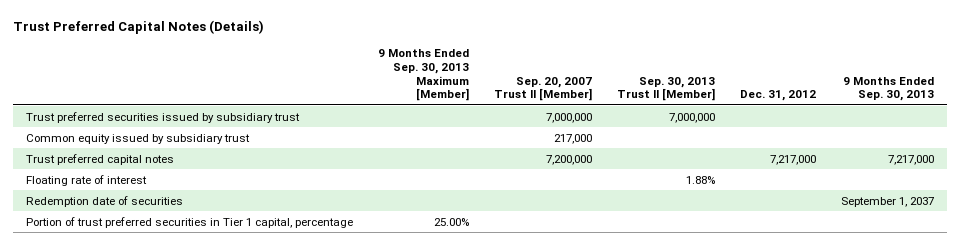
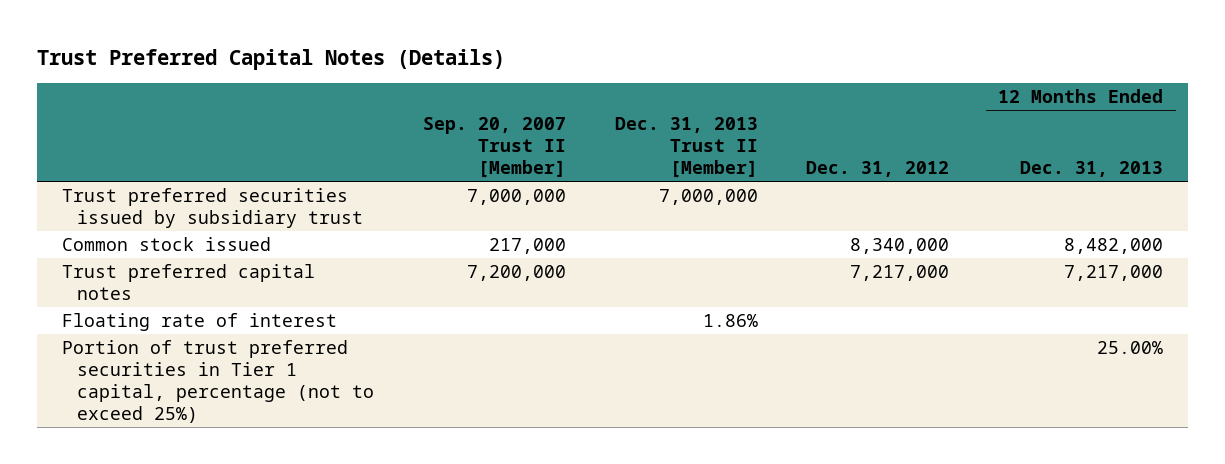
- | 9 Months Ended Sep. 30, 2013 Maximum [Member] | Sep. 20, 2007 Trust II [Member] | Sep. 30, 2013 Trust II [Member] | Dec. 31, 2012 | 9 Months Ended Sep. 30, 2013
+ | Sep. 20, 2007 Trust II [Member] | Dec. 31, 2013 Trust II [Member] | Dec. 31, 2012 | 12 Months Ended Dec. 31, 2013
- Common equity issued by subsidiary trust | | 217,000 | | |
+ Common stock issued | 217,000 | | 8,340,000 | 8,482,000
- Redemption date of securities | | | | | September 1, 2037
- Portion of trust preferred securities in Tier 1 capital, percentage | 25.00% | | | |
+ Portion of trust preferred securities in Tier 1 capital, percentage (not to exceed 25%) | | | | 25.00%

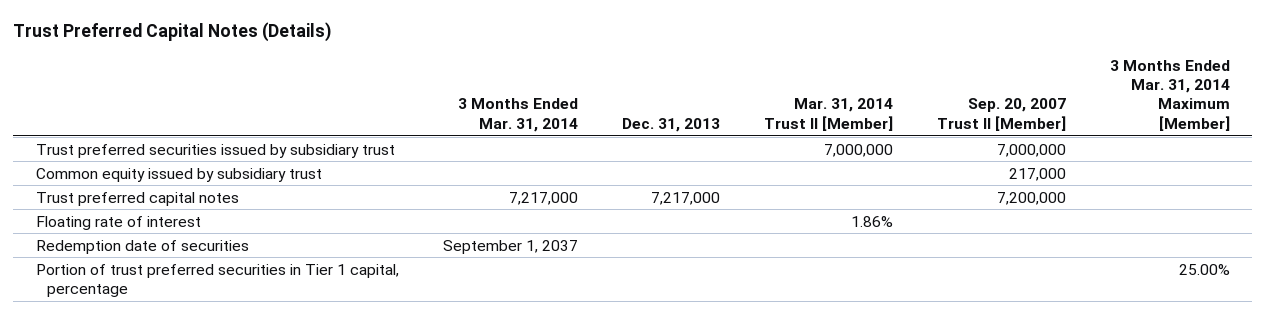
- | Sep. 20, 2007 Trust II [Member] | Dec. 31, 2013 Trust II [Member] | Dec. 31, 2012 | 12 Months Ended Dec. 31, 2013
+ | 3 Months Ended Mar. 31, 2014 | Dec. 31, 2013 | Mar. 31, 2014 Trust II [Member] | Sep. 20, 2007 Trust II [Member] | 3 Months Ended Mar. 31, 2014 Maximum [Member]
- Common stock issued | 217,000 | | 8,340,000 | 8,482,000
+ Common equity issued by subsidiary trust | | | | 217,000 |
- Portion of trust preferred securities in Tier 1 capital, percentage (not to exceed 25%) | | | | 25.00%
+ Redemption date of securities | September 1, 2037 | | | |
+ Portion of trust preferred securities in Tier 1 capital, percentage | | | | | 25.00%

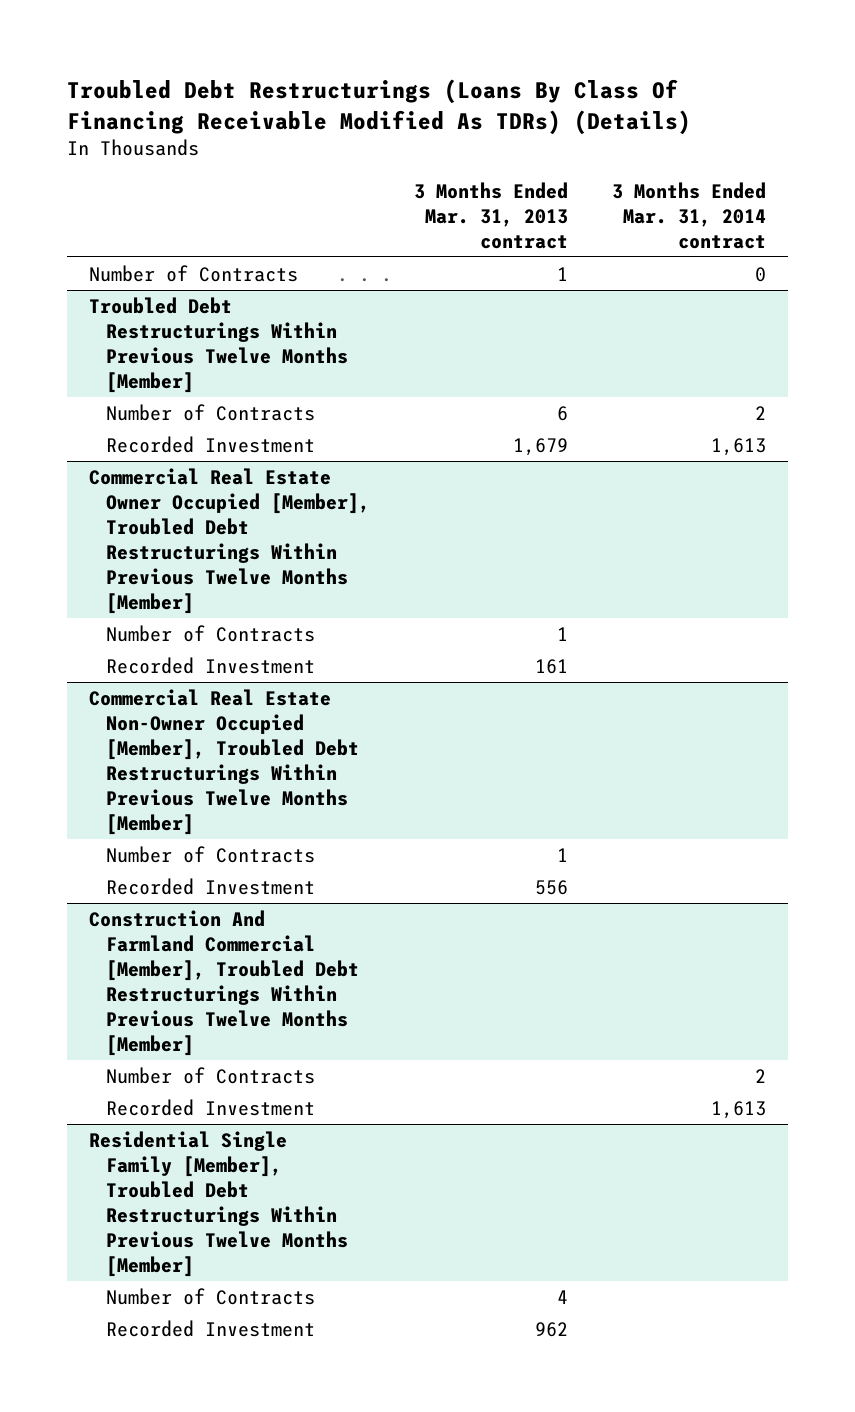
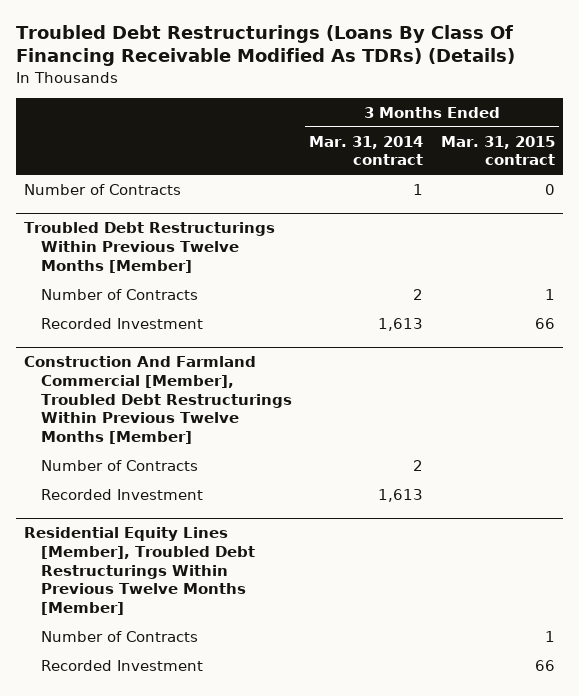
- | 3 Months Ended Mar. 31, 2013 contract | 3 Months Ended Mar. 31, 2014 contract
+ | 3 Months Ended Mar. 31, 2014 contract | 3 Months Ended Mar. 31, 2015 contract
- Number of Contracts | 1 | 0
+ Number of Contracts | 1 | 0
- Commercial Real Estate Owner Occupied [Member], Troubled Debt Restructurings Within Previous Twelve Months [Member]
- Number of Contracts | 1 |
- Recorded Investment | 161 |
- Commercial Real Estate Non-Owner Occupied [Member], Troubled Debt Restructurings Within Previous Twelve Months [Member]
- Number of Contracts | 1 |
- Recorded Investment | 556 |
- Residential Single Family [Member], Troubled Debt Restructurings Within Previous Twelve Months [Member]
+ Residential Equity Lines [Member], Troubled Debt Restructurings Within Previous Twelve Months [Member]

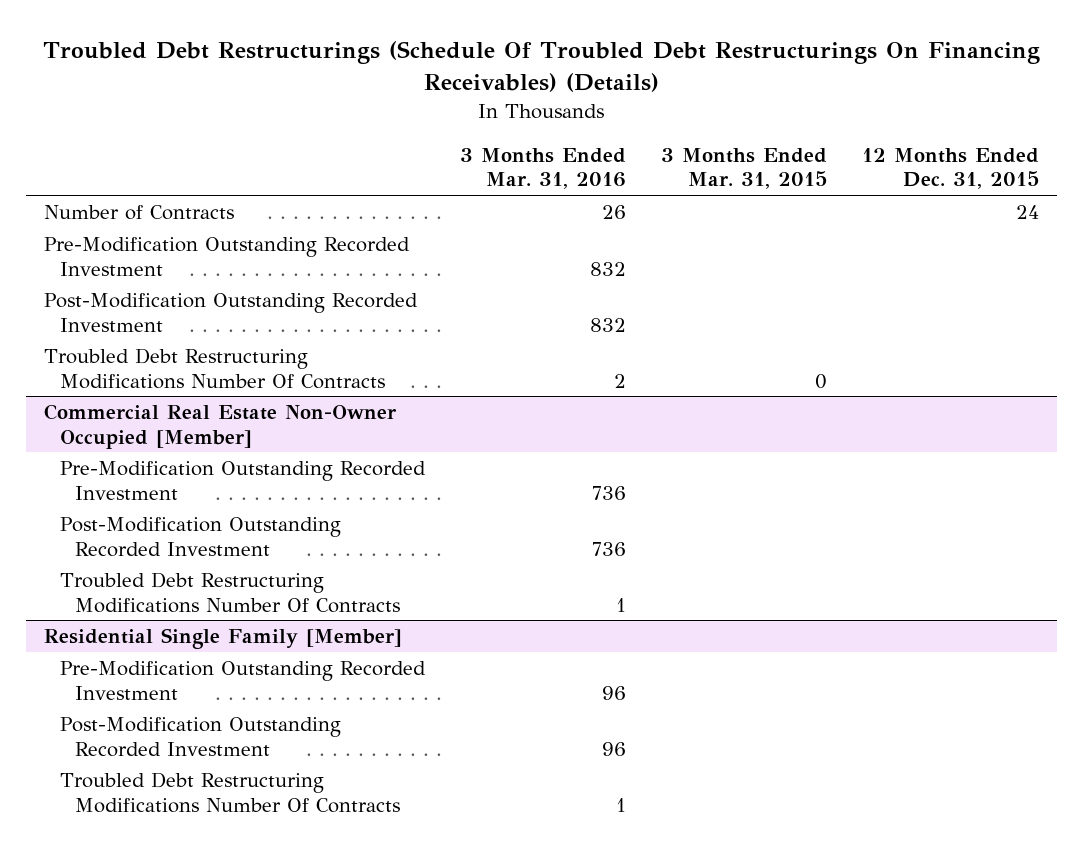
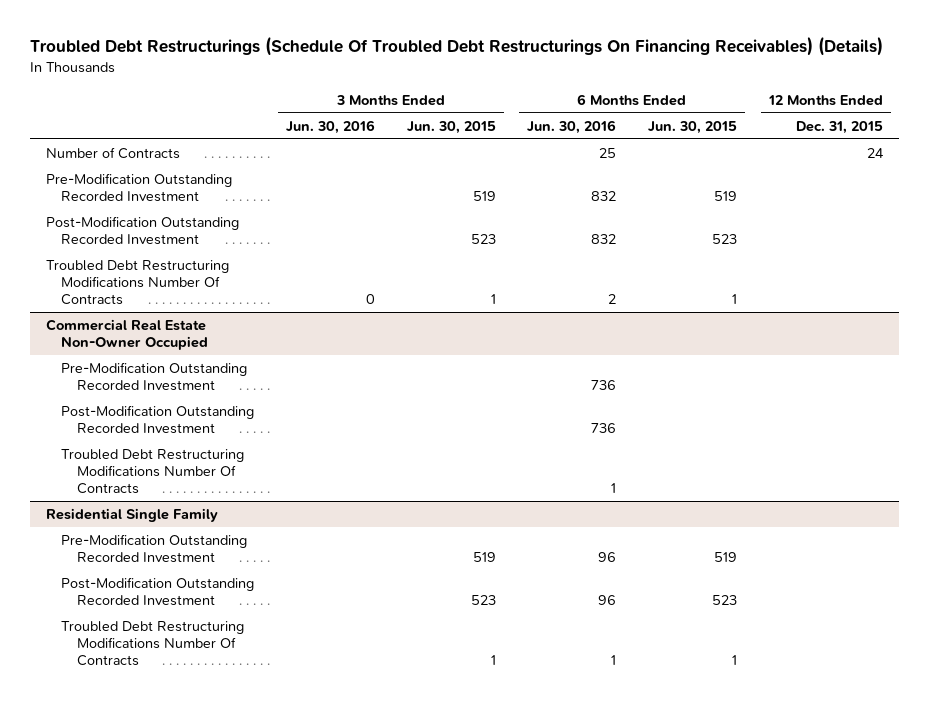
- | 3 Months Ended Mar. 31, 2016 | 3 Months Ended Mar. 31, 2015 | 12 Months Ended Dec. 31, 2015
+ | 3 Months Ended Jun. 30, 2016 | 3 Months Ended Jun. 30, 2015 | 6 Months Ended Jun. 30, 2016 | 6 Months Ended Jun. 30, 2015 | 12 Months Ended Dec. 31, 2015
- Commercial Real Estate Non-Owner Occupied [Member]
+ Commercial Real Estate Non-Owner Occupied
- Residential Single Family [Member]
+ Residential Single Family

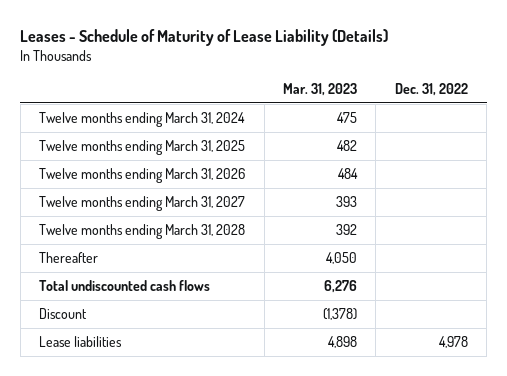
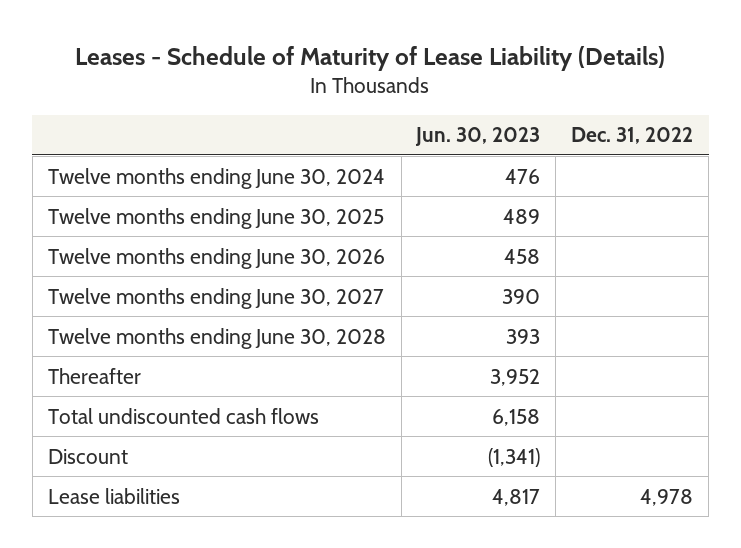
- | Mar. 31, 2023 | Dec. 31, 2022
+ | Jun. 30, 2023 | Dec. 31, 2022
- Twelve months ending March 31, 2024 | 475 |
- Twelve months ending March 31, 2025 | 482 |
- Twelve months ending March 31, 2026 | 484 |
- Twelve months ending March 31, 2027 | 393 |
- Twelve months ending March 31, 2028 | 392 |
+ Twelve months ending June 30, 2024 | 476 |
+ Twelve months ending June 30, 2025 | 489 |
+ Twelve months ending June 30, 2026 | 458 |
+ Twelve months ending June 30, 2027 | 390 |
+ Twelve months ending June 30, 2028 | 393 |

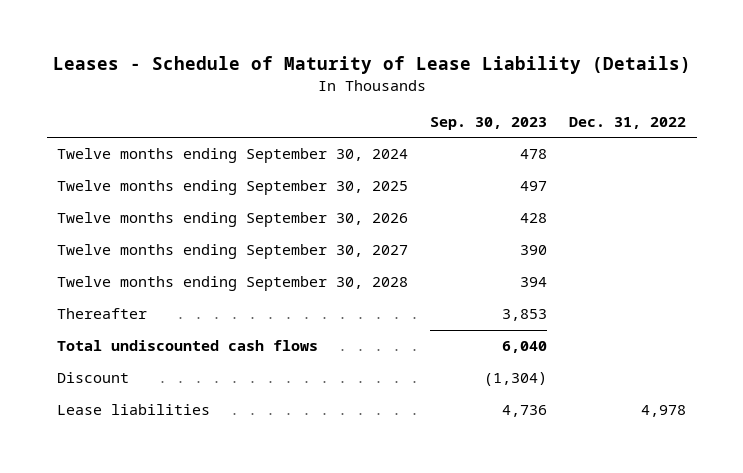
- | Jun. 30, 2023 | Dec. 31, 2022
+ | Sep. 30, 2023 | Dec. 31, 2022
- Twelve months ending June 30, 2024 | 476 |
- Twelve months ending June 30, 2025 | 489 |
- Twelve months ending June 30, 2026 | 458 |
- Twelve months ending June 30, 2027 | 390 |
- Twelve months ending June 30, 2028 | 393 |
+ Twelve months ending September 30, 2024 | 478 |
+ Twelve months ending September 30, 2025 | 497 |
+ Twelve months ending September 30, 2026 | 428 |
+ Twelve months ending September 30, 2027 | 390 |
+ Twelve months ending September 30, 2028 | 394 |

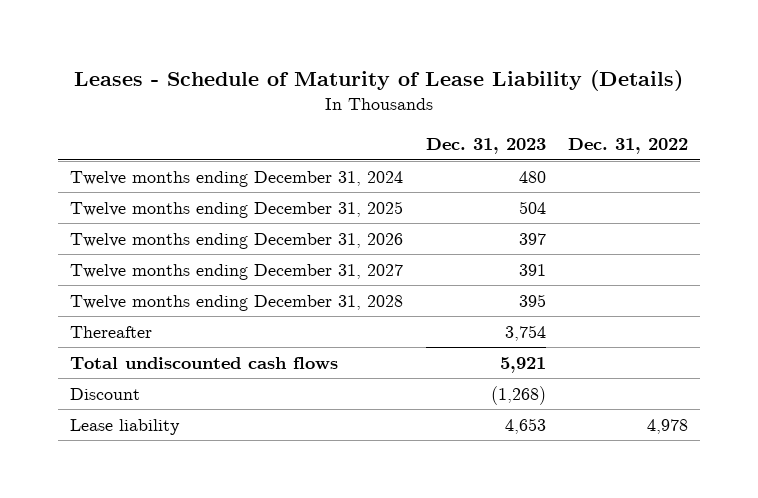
- | Sep. 30, 2023 | Dec. 31, 2022
+ | Dec. 31, 2023 | Dec. 31, 2022
- Twelve months ending September 30, 2024 | 478 |
- Twelve months ending September 30, 2025 | 497 |
- Twelve months ending September 30, 2026 | 428 |
- Twelve months ending September 30, 2027 | 390 |
- Twelve months ending September 30, 2028 | 394 |
+ Twelve months ending December 31, 2024 | 480 |
+ Twelve months ending December 31, 2025 | 504 |
+ Twelve months ending December 31, 2026 | 397 |
+ Twelve months ending December 31, 2027 | 391 |
+ Twelve months ending December 31, 2028 | 395 |
- Lease liabilities | 4,736 | 4,978
+ Lease liability | 4,653 | 4,978

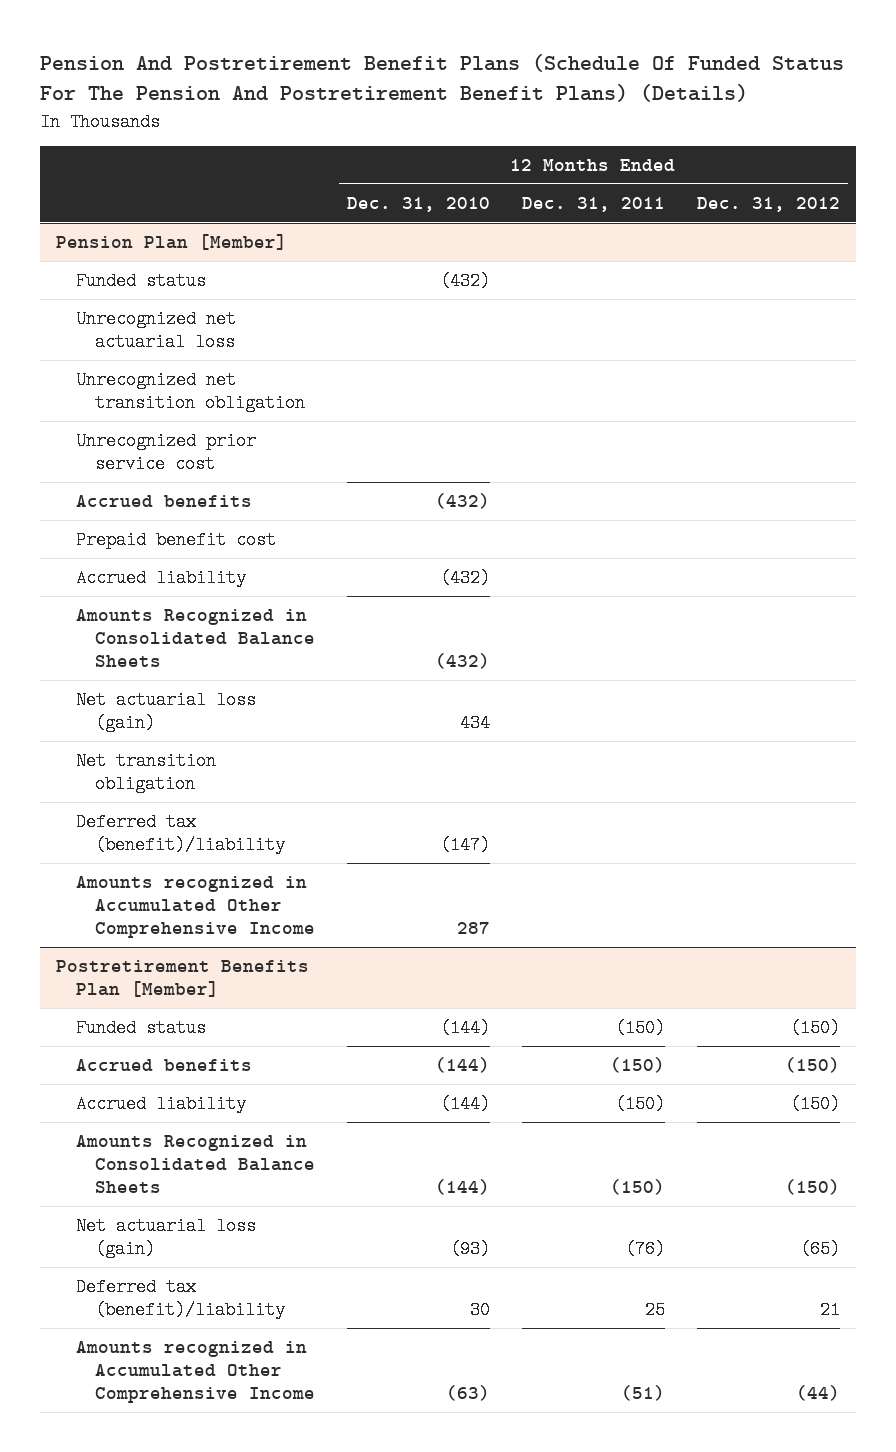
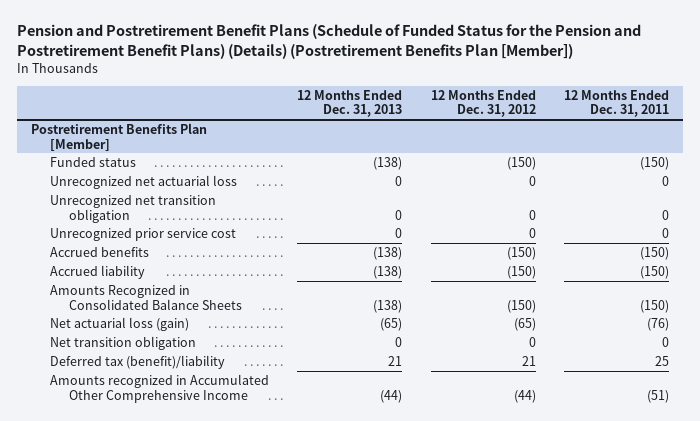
- Pension And Postretirement Benefit Plans (Schedule Of Funded Status For The Pension And Postretirement Benefit Plans) (Details)
+ Pension and Postretirement Benefit Plans (Schedule of Funded Status for the Pension and Postretirement Benefit Plans) (Details) (Postretirement Benefits Plan [Member])
- | 12 Months Ended Dec. 31, 2010 | 12 Months Ended Dec. 31, 2011 | 12 Months Ended Dec. 31, 2012
+ | 12 Months Ended Dec. 31, 2013 | 12 Months Ended Dec. 31, 2012 | 12 Months Ended Dec. 31, 2011
- Pension Plan [Member]
- Funded status | (432) | |
- Unrecognized net actuarial loss
- Unrecognized net transition obligation
- Unrecognized prior service cost
- Accrued benefits | (432) | |
- Prepaid benefit cost
- Accrued liability | (432) | |
- Amounts Recognized in Consolidated Balance Sheets | (432) | |
- Net actuarial loss (gain) | 434 | |
- Net transition obligation
- Deferred tax (benefit)/liability | (147) | |
- Amounts recognized in Accumulated Other Comprehensive Income | 287 | |
@ Postretirement Benefits Plan [Member]
+ Unrecognized net actuarial loss | 0 | 0 | 0
+ Unrecognized net transition obligation | 0 | 0 | 0
+ Unrecognized prior service cost | 0 | 0 | 0
+ Net transition obligation | 0 | 0 | 0

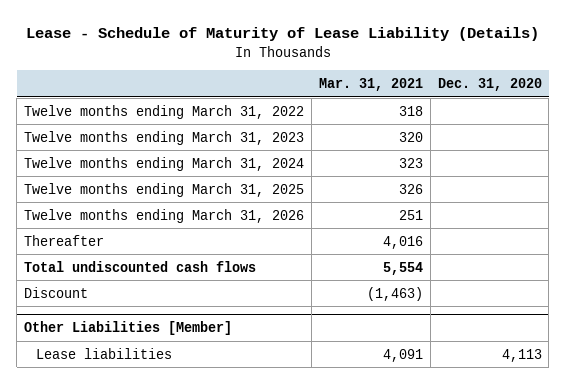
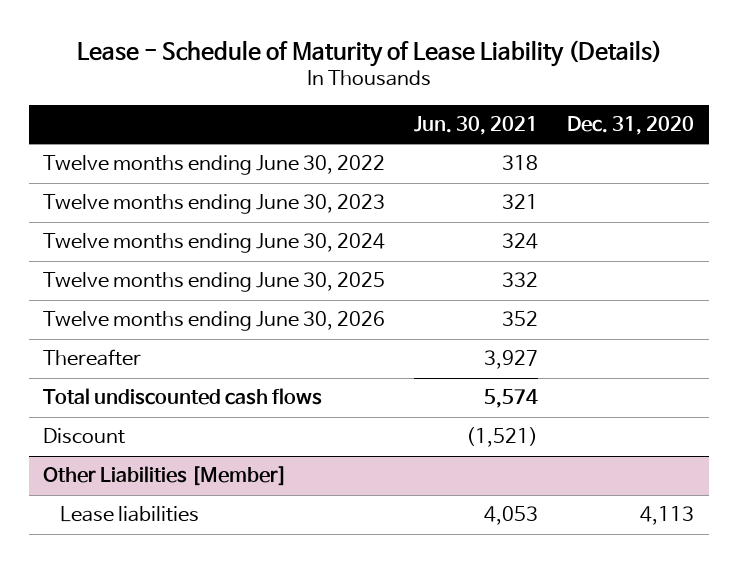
- | Mar. 31, 2021 | Dec. 31, 2020
+ | Jun. 30, 2021 | Dec. 31, 2020
- Twelve months ending March 31, 2022 | 318 |
- Twelve months ending March 31, 2023 | 320 |
- Twelve months ending March 31, 2024 | 323 |
- Twelve months ending March 31, 2025 | 326 |
- Twelve months ending March 31, 2026 | 251 |
+ Twelve months ending June 30, 2022 | 318 |
+ Twelve months ending June 30, 2023 | 321 |
+ Twelve months ending June 30, 2024 | 324 |
+ Twelve months ending June 30, 2025 | 332 |
+ Twelve months ending June 30, 2026 | 352 |

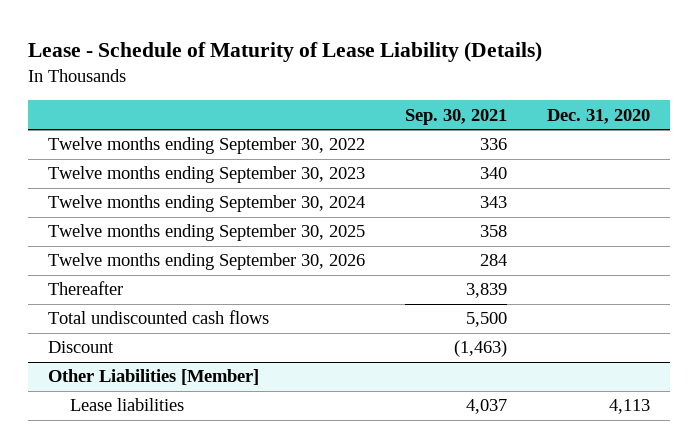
- | Jun. 30, 2021 | Dec. 31, 2020
+ | Sep. 30, 2021 | Dec. 31, 2020
- Twelve months ending June 30, 2022 | 318 |
- Twelve months ending June 30, 2023 | 321 |
- Twelve months ending June 30, 2024 | 324 |
- Twelve months ending June 30, 2025 | 332 |
- Twelve months ending June 30, 2026 | 352 |
+ Twelve months ending September 30, 2022 | 336 |
+ Twelve months ending September 30, 2023 | 340 |
+ Twelve months ending September 30, 2024 | 343 |
+ Twelve months ending September 30, 2025 | 358 |
+ Twelve months ending September 30, 2026 | 284 |

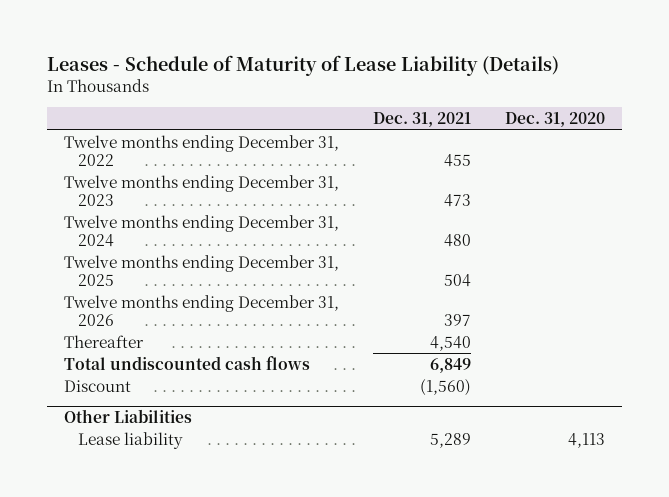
- Lease - Schedule of Maturity of Lease Liability (Details)
+ Leases - Schedule of Maturity of Lease Liability (Details)
- | Sep. 30, 2021 | Dec. 31, 2020
+ | Dec. 31, 2021 | Dec. 31, 2020
- Twelve months ending September 30, 2022 | 336 |
- Twelve months ending September 30, 2023 | 340 |
- Twelve months ending September 30, 2024 | 343 |
- Twelve months ending September 30, 2025 | 358 |
- Twelve months ending September 30, 2026 | 284 |
+ Twelve months ending December 31, 2022 | 455 |
+ Twelve months ending December 31, 2023 | 473 |
+ Twelve months ending December 31, 2024 | 480 |
+ Twelve months ending December 31, 2025 | 504 |
+ Twelve months ending December 31, 2026 | 397 |
- Other Liabilities [Member]
- Lease liabilities | 4,037 | 4,113
+ Other Liabilities
+ Lease liability | 5,289 | 4,113

